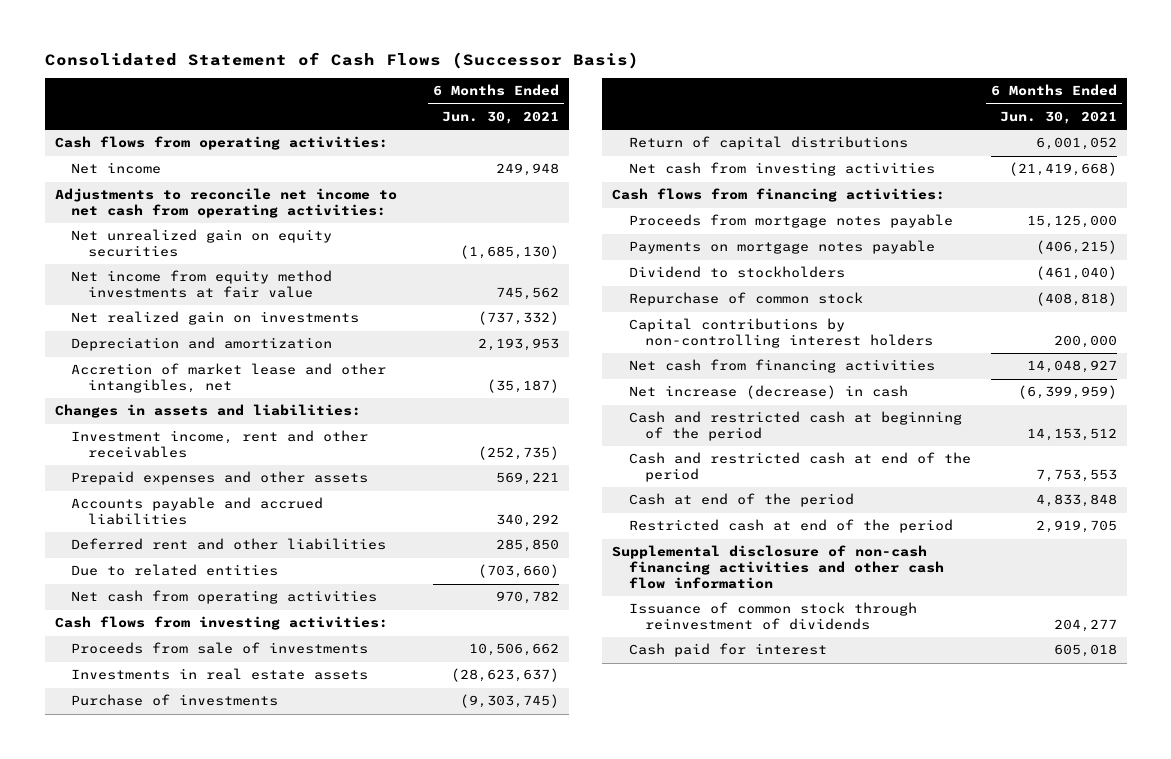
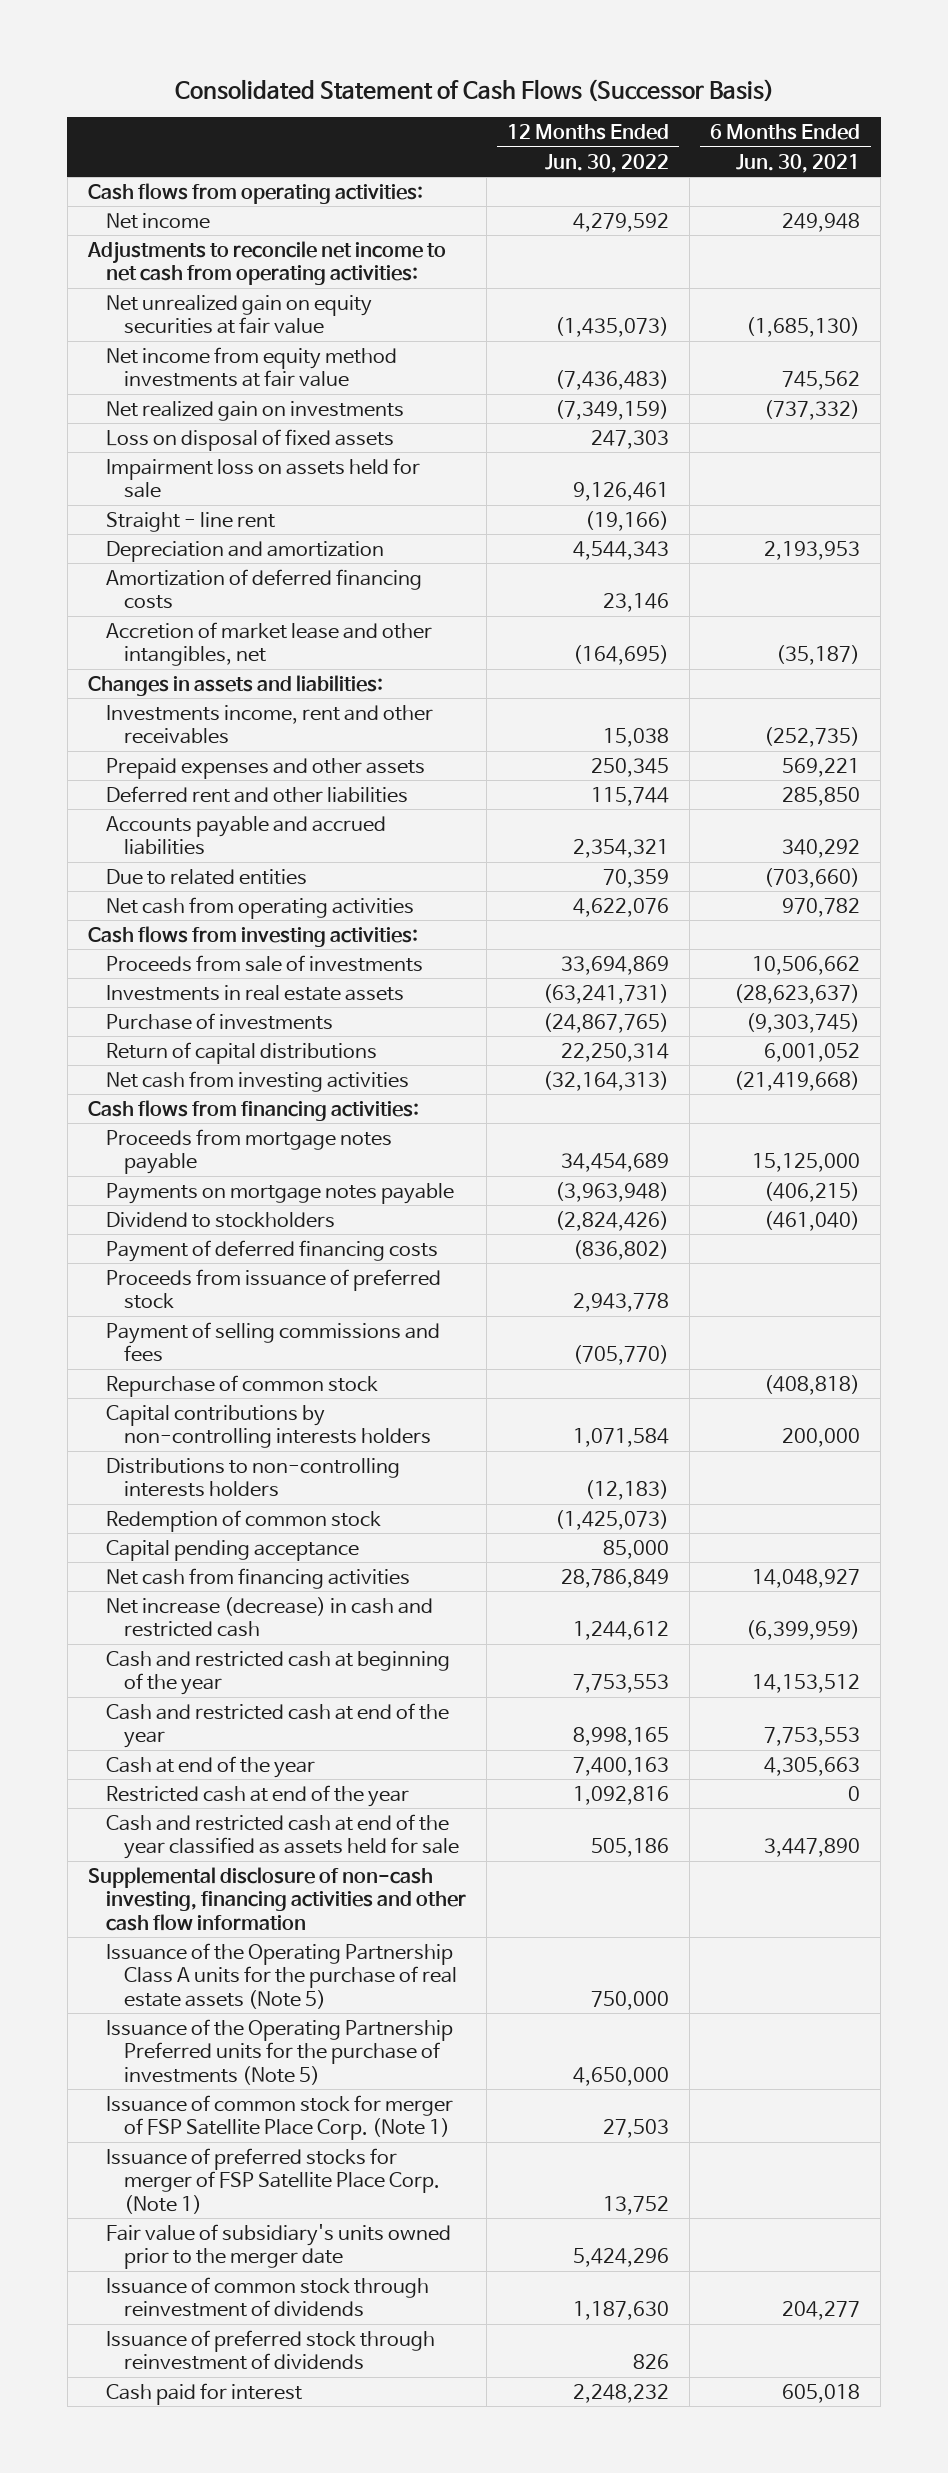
- | 6 Months Ended Jun. 30, 2021
+ | 12 Months Ended Jun. 30, 2022 | 6 Months Ended Jun. 30, 2021
- Net unrealized gain on equity securities | (1,685,130)
+ Net unrealized gain on equity securities at fair value | (1,435,073) | (1,685,130)
+ Loss on disposal of fixed assets | 247,303 |
+ Impairment loss on assets held for sale | 9,126,461 |
+ Straight - line rent | (19,166) |
+ Amortization of deferred financing costs | 23,146 |
- Investment income, rent and other receivables | (252,735)
+ Investments income, rent and other receivables | 15,038 | (252,735)
moved down: Accounts payable and accrued liabilities | 2,354,321 | 340,292
+ Payment of deferred financing costs | (836,802) |
+ Proceeds from issuance of preferred stock | 2,943,778 |
+ Payment of selling commissions and fees | (705,770) |
- Capital contributions by non-controlling interest holders | 200,000
+ Capital contributions by non-controlling interests holders | 1,071,584 | 200,000
+ Distributions to non-controlling interests holders | (12,183) |
+ Redemption of common stock | (1,425,073) |
+ Capital pending acceptance | 85,000 |
- Net increase (decrease) in cash | (6,399,959)
- Cash and restricted cash at beginning of the period | 14,153,512
- Cash and restricted cash at end of the period | 7,753,553
- Cash at end of the period | 4,833,848
- Restricted cash at end of the period | 2,919,705
- Supplemental disclosure of non-cash financing activities and other cash flow information
+ Net increase (decrease) in cash and restricted cash | 1,244,612 | (6,399,959)
+ Cash and restricted cash at beginning of the year | 7,753,553 | 14,153,512
+ Cash and restricted cash at end of the year | 8,998,165 | 7,753,553
+ Cash at end of the year | 7,400,163 | 4,305,663
+ Restricted cash at end of the year | 1,092,816 | 0
+ Cash and restricted cash at end of the year classified as assets held for sale | 505,186 | 3,447,890
+ Supplemental disclosure of non-cash investing, financing activities and other cash flow information
+ Issuance of the Operating Partnership Class A units for the purchase of real estate assets (Note 5) | 750,000 |
+ Issuance of the Operating Partnership Preferred units for the purchase of investments (Note 5) | 4,650,000 |
+ Issuance of common stock for merger of FSP Satellite Place Corp. (Note 1) | 27,503 |
+ Issuance of preferred stocks for merger of FSP Satellite Place Corp. (Note 1) | 13,752 |
+ Fair value of subsidiary's units owned prior to the merger date | 5,424,296 |
+ Issuance of preferred stock through reinvestment of dividends | 826 |

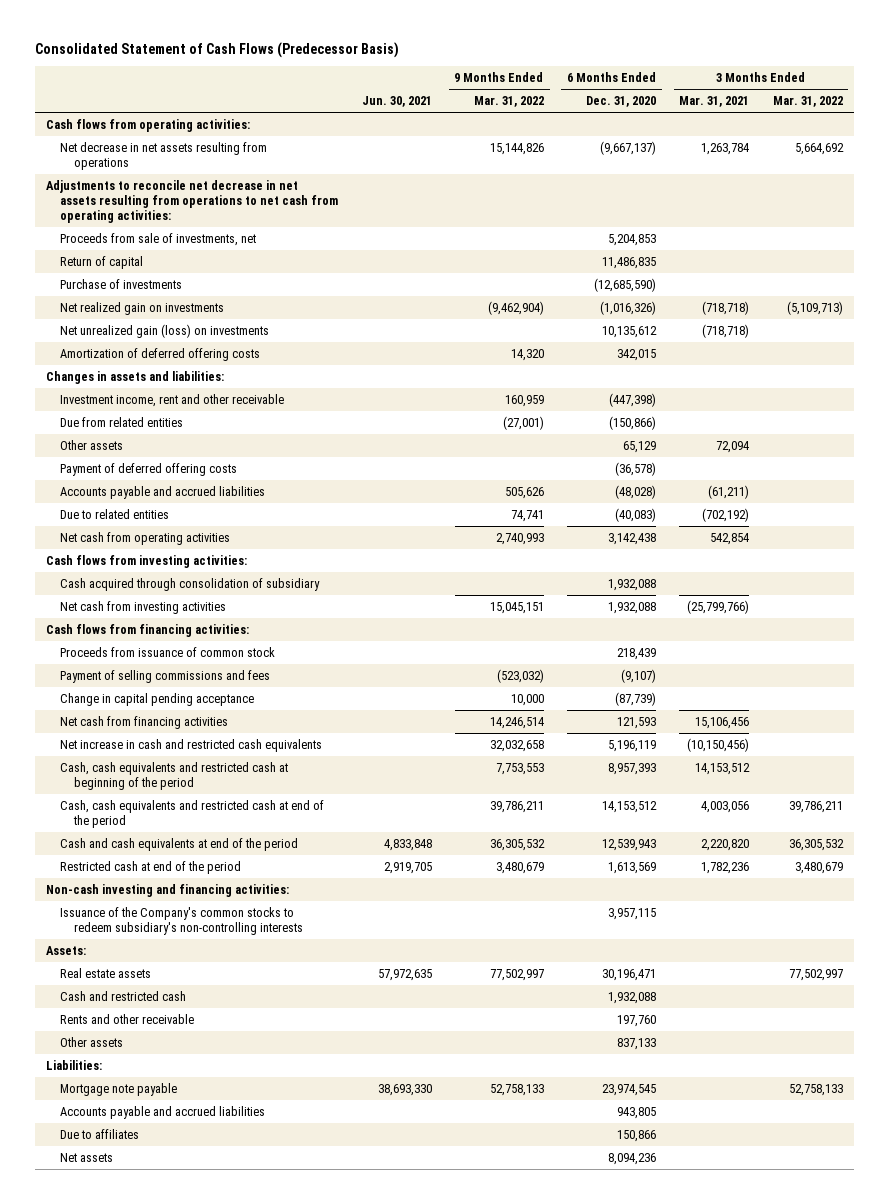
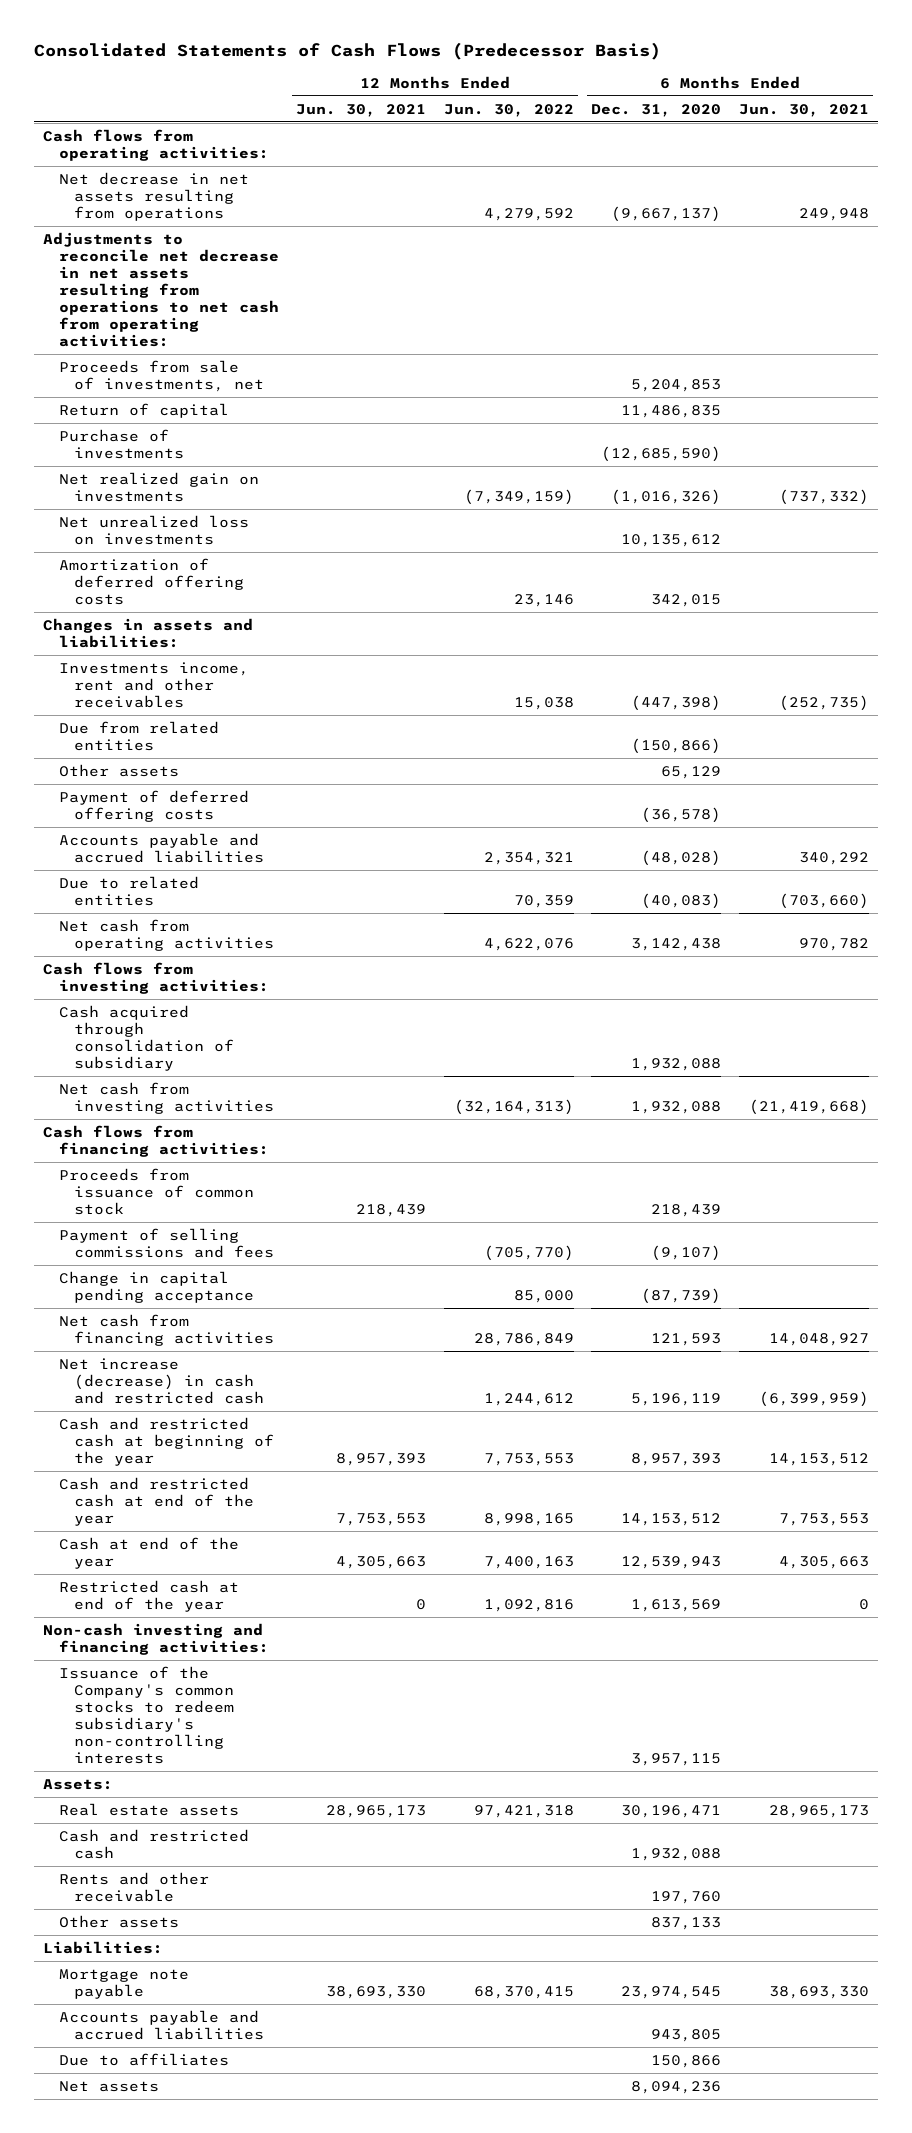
- Consolidated Statement of Cash Flows (Predecessor Basis)
+ Consolidated Statements of Cash Flows (Predecessor Basis)
- | Jun. 30, 2021 | 9 Months Ended Mar. 31, 2022 | 6 Months Ended Dec. 31, 2020 | 3 Months Ended Mar. 31, 2021 | 3 Months Ended Mar. 31, 2022
+ | 12 Months Ended Jun. 30, 2021 | 12 Months Ended Jun. 30, 2022 | 6 Months Ended Dec. 31, 2020 | 6 Months Ended Jun. 30, 2021
- Net unrealized gain (loss) on investments | | | 10,135,612 | (718,718) |
+ Net unrealized loss on investments | | | 10,135,612 |
- Investment income, rent and other receivable | | 160,959 | (447,398) | |
+ Investments income, rent and other receivables | | 15,038 | (447,398) | (252,735)
- Net increase in cash and restricted cash equivalents | | 32,032,658 | 5,196,119 | (10,150,456) |
- Cash, cash equivalents and restricted cash at beginning of the period | | 7,753,553 | 8,957,393 | 14,153,512 |
- Cash, cash equivalents and restricted cash at end of the period | | 39,786,211 | 14,153,512 | 4,003,056 | 39,786,211
- Cash and cash equivalents at end of the period | 4,833,848 | 36,305,532 | 12,539,943 | 2,220,820 | 36,305,532
- Restricted cash at end of the period | 2,919,705 | 3,480,679 | 1,613,569 | 1,782,236 | 3,480,679
+ Net increase (decrease) in cash and restricted cash | | 1,244,612 | 5,196,119 | (6,399,959)
+ Cash and restricted cash at beginning of the year | 8,957,393 | 7,753,553 | 8,957,393 | 14,153,512
+ Cash and restricted cash at end of the year | 7,753,553 | 8,998,165 | 14,153,512 | 7,753,553
+ Cash at end of the year | 4,305,663 | 7,400,163 | 12,539,943 | 4,305,663
+ Restricted cash at end of the year | 0 | 1,092,816 | 1,613,569 | 0

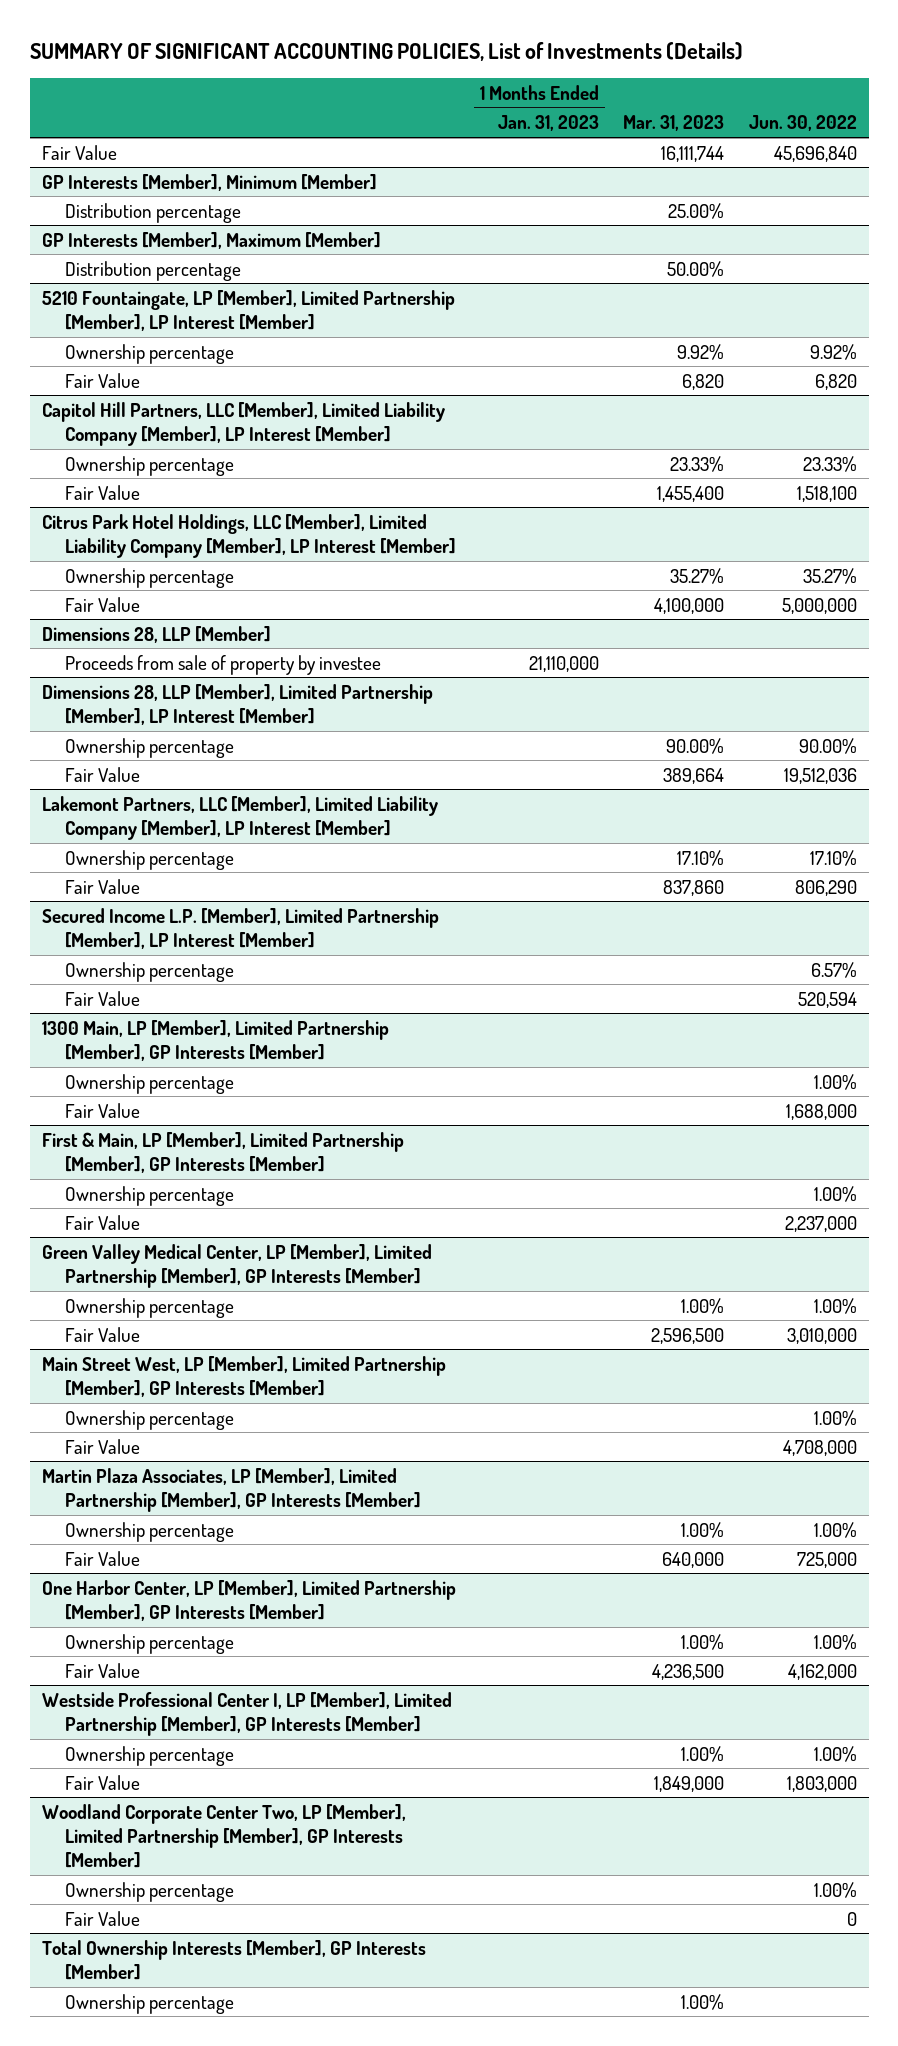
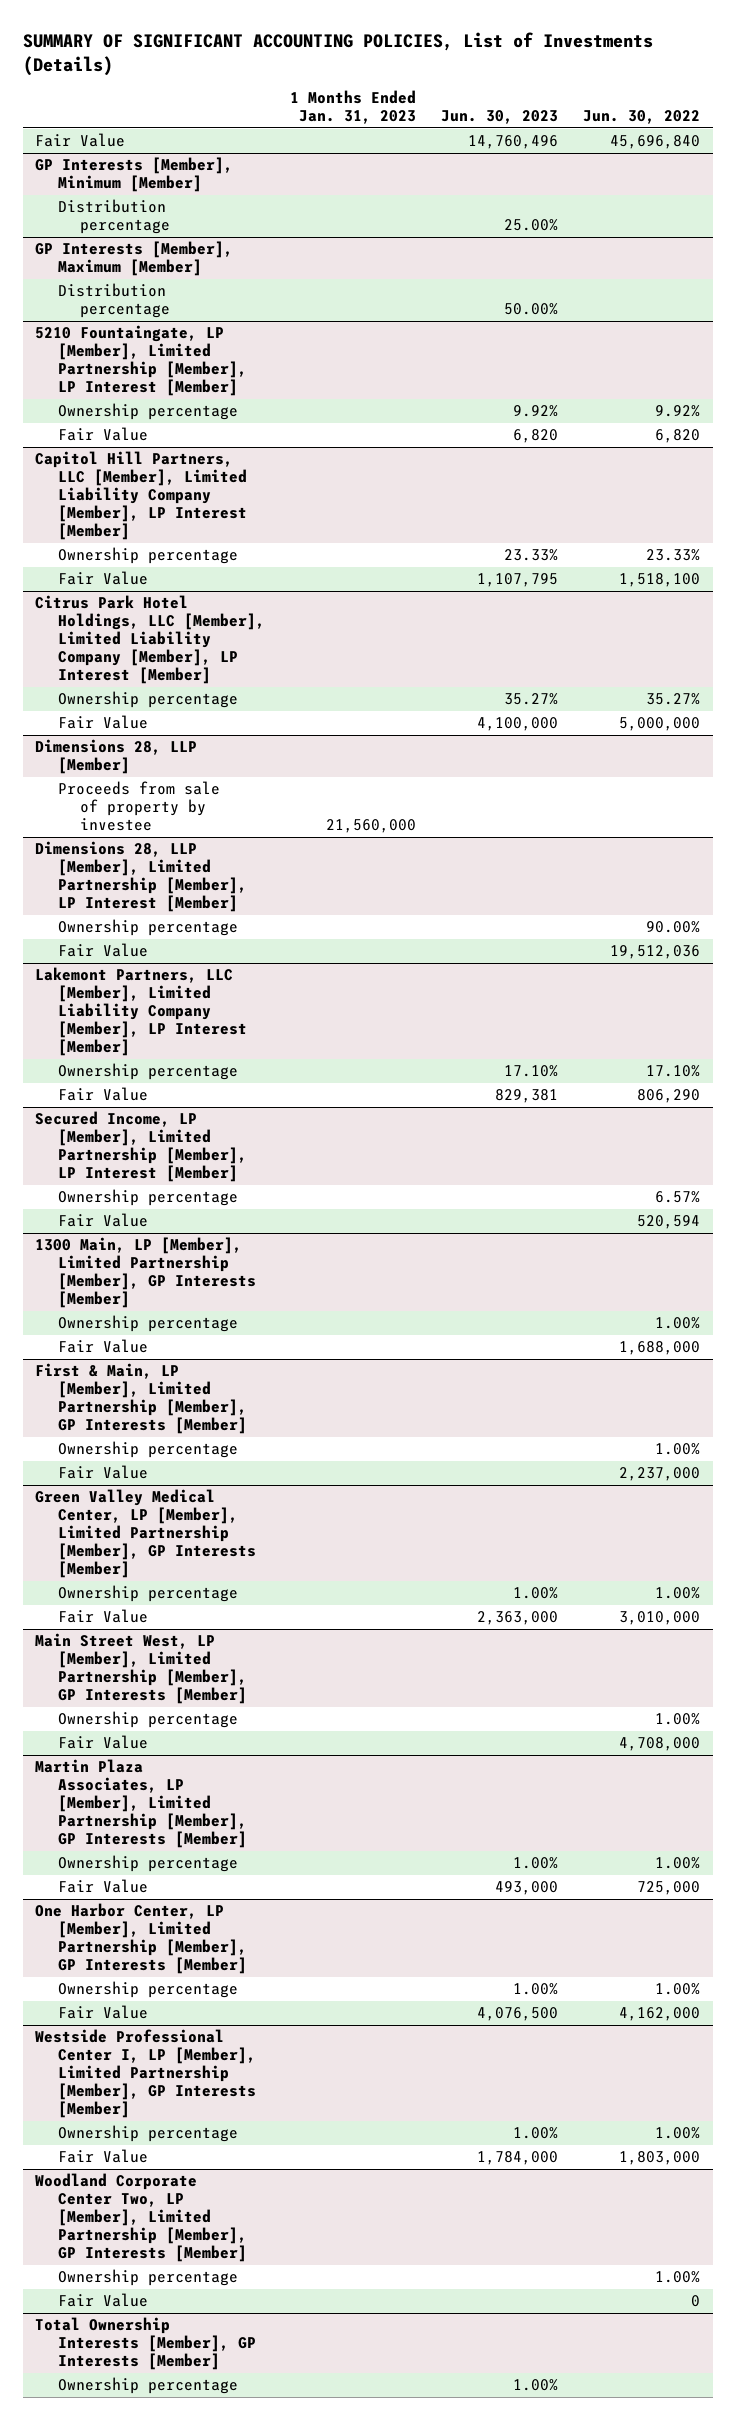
- | 1 Months Ended Jan. 31, 2023 | Mar. 31, 2023 | Jun. 30, 2022
+ | 1 Months Ended Jan. 31, 2023 | Jun. 30, 2023 | Jun. 30, 2022
@ Dimensions 28, LLP [Member]
- Proceeds from sale of property by investee | 21,110,000 | |
+ Proceeds from sale of property by investee | 21,560,000 | |
- Secured Income L.P. [Member], Limited Partnership [Member], LP Interest [Member]
+ Secured Income, LP [Member], Limited Partnership [Member], LP Interest [Member]

